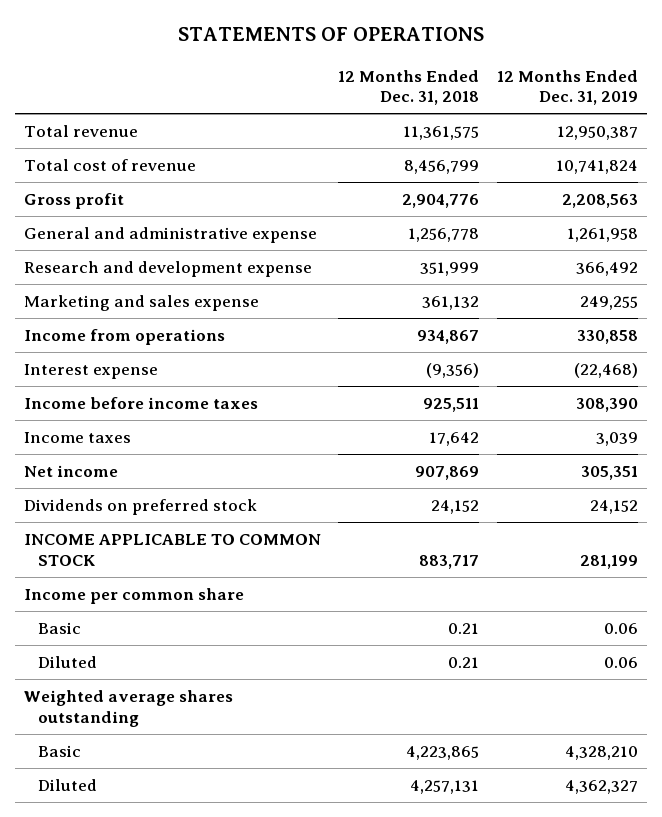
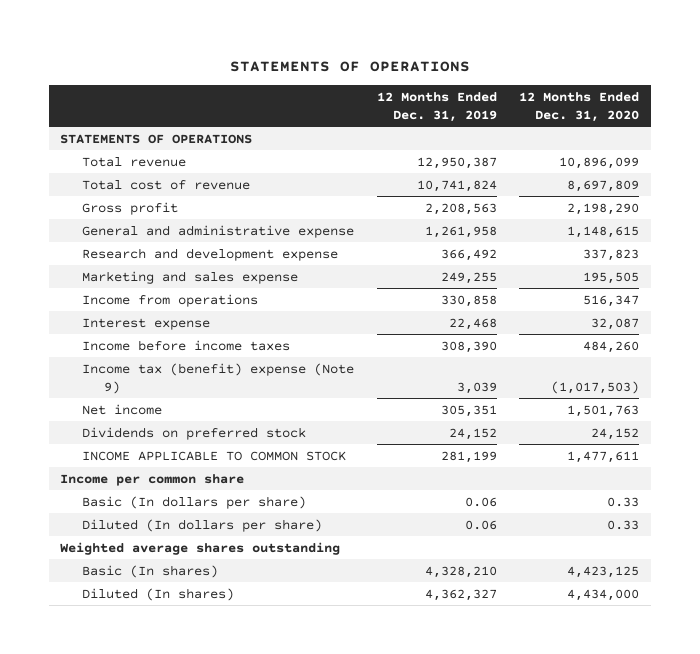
- | 12 Months Ended Dec. 31, 2018 | 12 Months Ended Dec. 31, 2019
+ | 12 Months Ended Dec. 31, 2019 | 12 Months Ended Dec. 31, 2020
+ STATEMENTS OF OPERATIONS
- Interest expense | (9,356) | (22,468)
+ Interest expense | 22,468 | 32,087
- Income taxes | 17,642 | 3,039
+ Income tax (benefit) expense (Note 9) | 3,039 | (1,017,503)
- Basic | 0.21 | 0.06
- Diluted | 0.21 | 0.06
+ Basic (In dollars per share) | 0.06 | 0.33
+ Diluted (In dollars per share) | 0.06 | 0.33
- Basic | 4,223,865 | 4,328,210
- Diluted | 4,257,131 | 4,362,327
+ Basic (In shares) | 4,328,210 | 4,423,125
+ Diluted (In shares) | 4,362,327 | 4,434,000

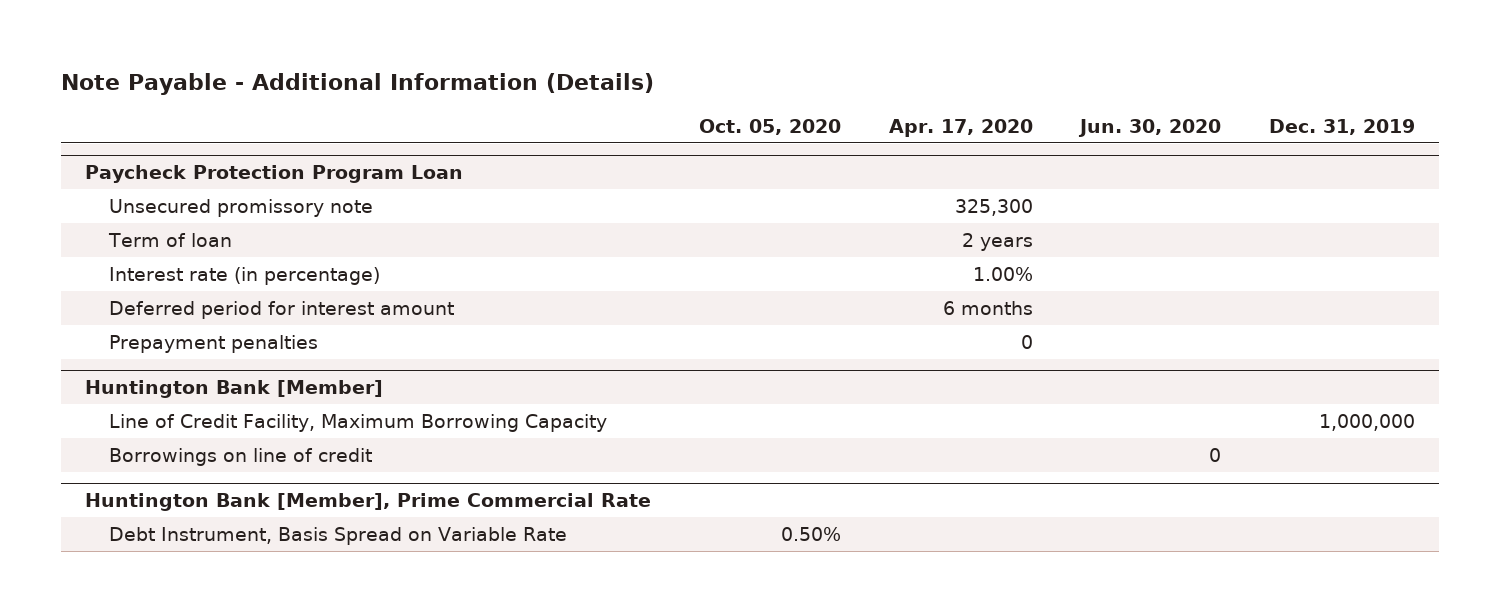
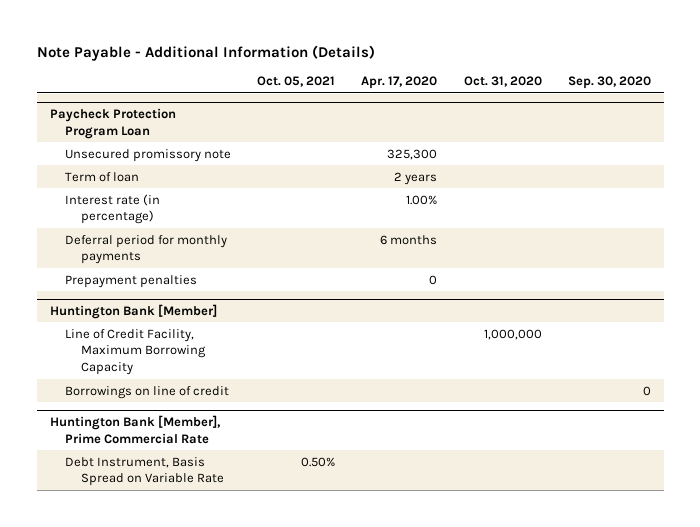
- | Oct. 05, 2020 | Apr. 17, 2020 | Jun. 30, 2020 | Dec. 31, 2019
+ | Oct. 05, 2021 | Apr. 17, 2020 | Oct. 31, 2020 | Sep. 30, 2020
@ Paycheck Protection Program Loan
- Deferred period for interest amount | | 6 months | |
+ Deferral period for monthly payments | | 6 months | |

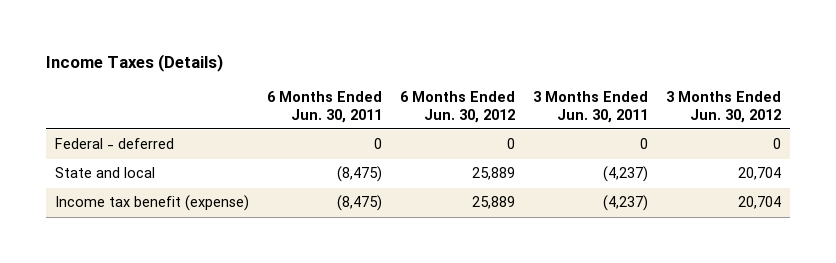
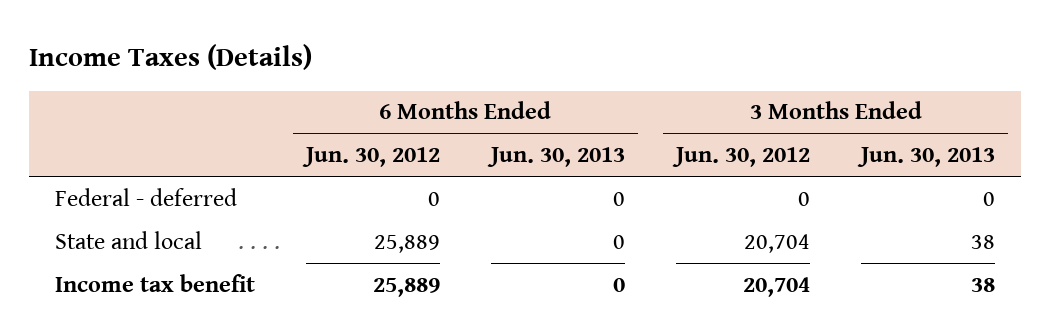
- | 6 Months Ended Jun. 30, 2011 | 6 Months Ended Jun. 30, 2012 | 3 Months Ended Jun. 30, 2011 | 3 Months Ended Jun. 30, 2012
+ | 6 Months Ended Jun. 30, 2012 | 6 Months Ended Jun. 30, 2013 | 3 Months Ended Jun. 30, 2012 | 3 Months Ended Jun. 30, 2013
- Income tax benefit (expense) | (8,475) | 25,889 | (4,237) | 20,704
+ Income tax benefit | 25,889 | 0 | 20,704 | 38

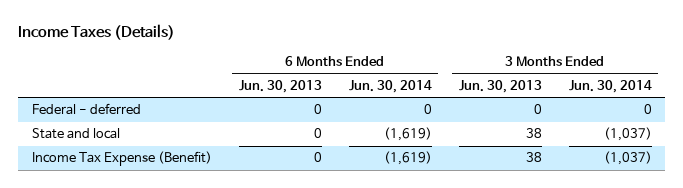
- | 6 Months Ended Jun. 30, 2012 | 6 Months Ended Jun. 30, 2013 | 3 Months Ended Jun. 30, 2012 | 3 Months Ended Jun. 30, 2013
+ | 6 Months Ended Jun. 30, 2013 | 6 Months Ended Jun. 30, 2014 | 3 Months Ended Jun. 30, 2013 | 3 Months Ended Jun. 30, 2014
- Income tax benefit | 25,889 | 0 | 20,704 | 38
+ Income Tax Expense (Benefit) | 0 | (1,619) | 38 | (1,037)

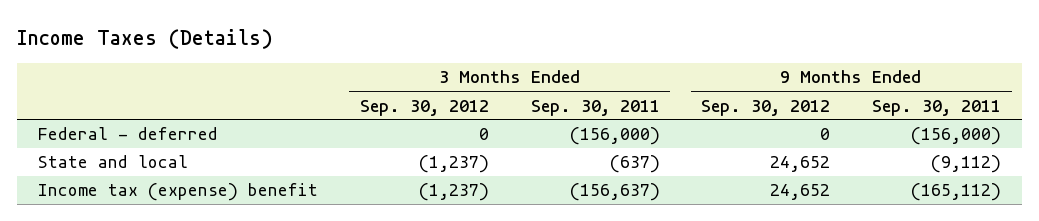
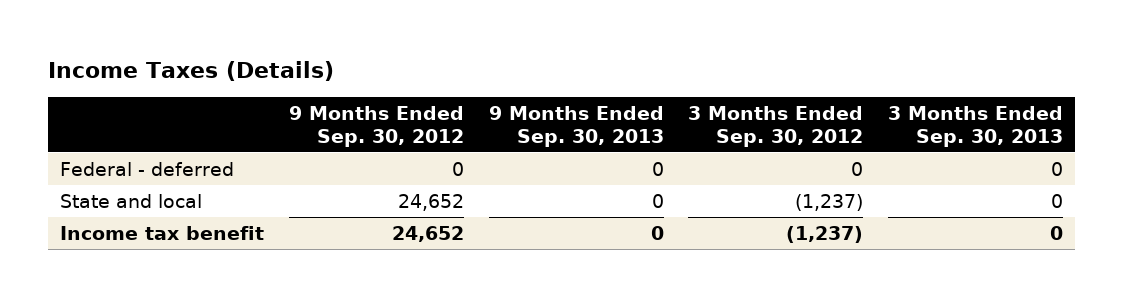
- | 3 Months Ended Sep. 30, 2012 | 3 Months Ended Sep. 30, 2011 | 9 Months Ended Sep. 30, 2012 | 9 Months Ended Sep. 30, 2011
+ | 9 Months Ended Sep. 30, 2012 | 9 Months Ended Sep. 30, 2013 | 3 Months Ended Sep. 30, 2012 | 3 Months Ended Sep. 30, 2013
- Income tax (expense) benefit | (1,237) | (156,637) | 24,652 | (165,112)
+ Income tax benefit | 24,652 | 0 | (1,237) | 0

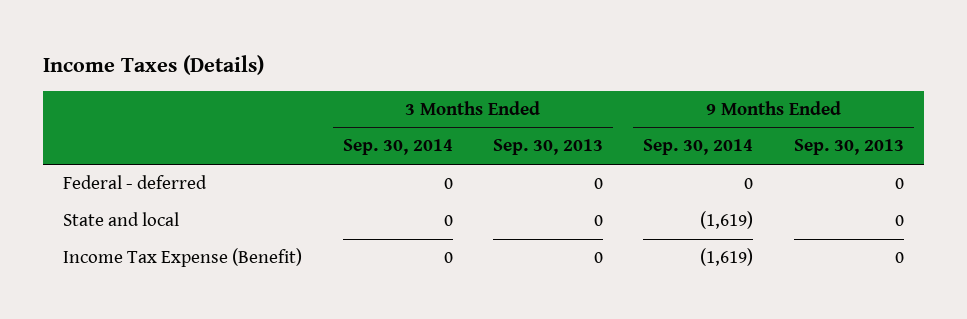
- | 9 Months Ended Sep. 30, 2012 | 9 Months Ended Sep. 30, 2013 | 3 Months Ended Sep. 30, 2012 | 3 Months Ended Sep. 30, 2013
+ | 3 Months Ended Sep. 30, 2014 | 3 Months Ended Sep. 30, 2013 | 9 Months Ended Sep. 30, 2014 | 9 Months Ended Sep. 30, 2013
- Income tax benefit | 24,652 | 0 | (1,237) | 0
+ Income Tax Expense (Benefit) | 0 | 0 | (1,619) | 0

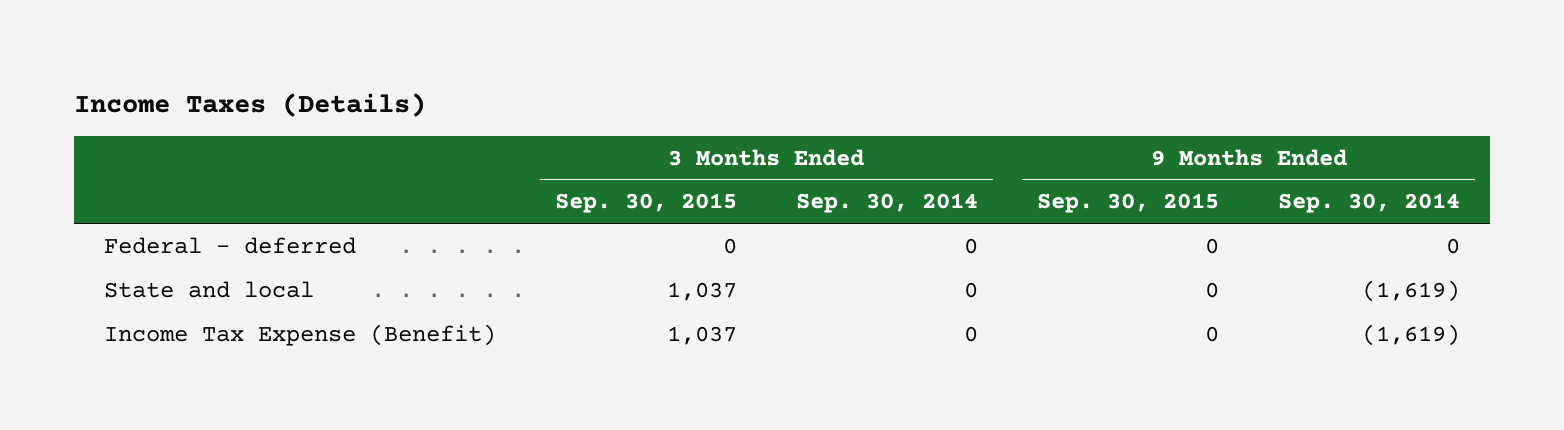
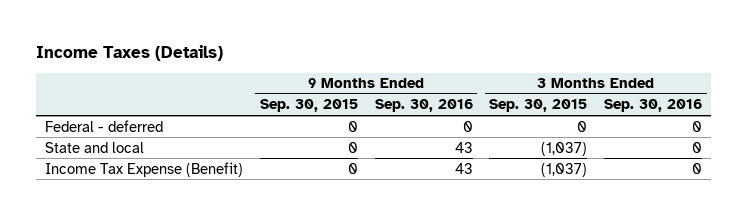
- | 3 Months Ended Sep. 30, 2015 | 3 Months Ended Sep. 30, 2014 | 9 Months Ended Sep. 30, 2015 | 9 Months Ended Sep. 30, 2014
+ | 9 Months Ended Sep. 30, 2015 | 9 Months Ended Sep. 30, 2016 | 3 Months Ended Sep. 30, 2015 | 3 Months Ended Sep. 30, 2016
- State and local | 1,037 | 0 | 0 | (1,619)
- Income Tax Expense (Benefit) | 1,037 | 0 | 0 | (1,619)
+ State and local | 0 | 43 | (1,037) | 0
+ Income Tax Expense (Benefit) | 0 | 43 | (1,037) | 0

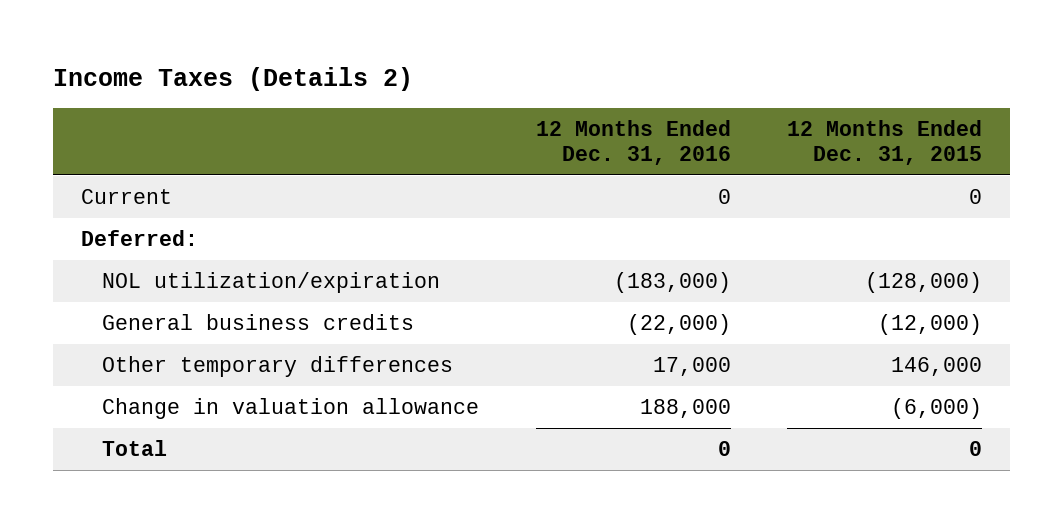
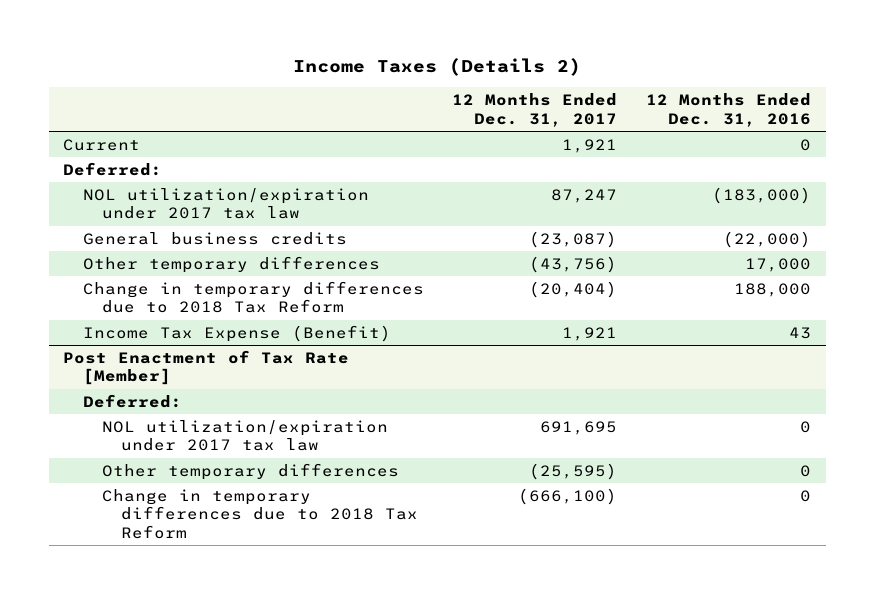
- | 12 Months Ended Dec. 31, 2016 | 12 Months Ended Dec. 31, 2015
+ | 12 Months Ended Dec. 31, 2017 | 12 Months Ended Dec. 31, 2016
- NOL utilization/expiration | (183,000) | (128,000)
+ NOL utilization/expiration under 2017 tax law | 87,247 | (183,000)
- Change in valuation allowance | 188,000 | (6,000)
- Total | 0 | 0
+ Change in temporary differences due to 2018 Tax Reform | (20,404) | 188,000
+ Income Tax Expense (Benefit) | 1,921 | 43
+ Post Enactment of Tax Rate [Member]
+ Deferred:
+ NOL utilization/expiration under 2017 tax law | 691,695 | 0
+ Other temporary differences | (25,595) | 0
+ Change in temporary differences due to 2018 Tax Reform | (666,100) | 0

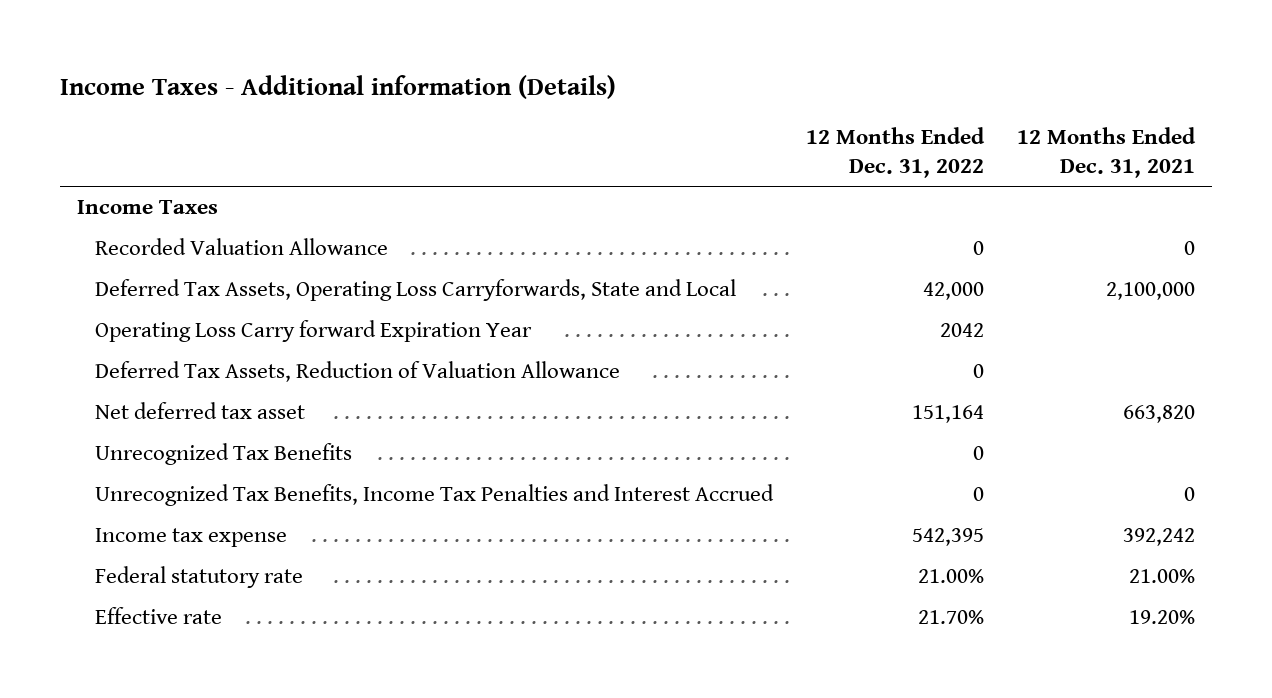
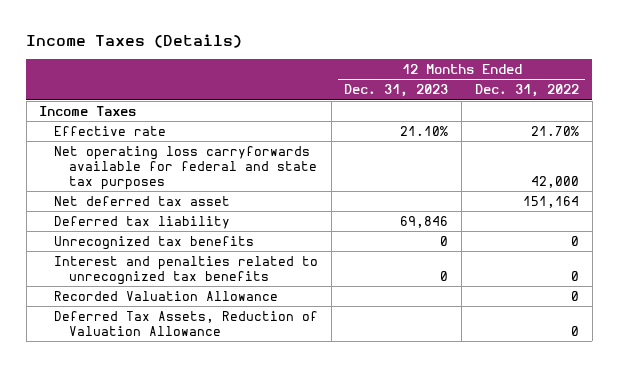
- Income Taxes - Additional information (Details)
+ Income Taxes (Details)
- | 12 Months Ended Dec. 31, 2022 | 12 Months Ended Dec. 31, 2021
+ | 12 Months Ended Dec. 31, 2023 | 12 Months Ended Dec. 31, 2022
moved up: Effective rate | 21.10% | 21.70%
+ Net operating loss carryforwards available for federal and state tax purposes | | 42,000
moved up: Net deferred tax asset | | 151,164
+ Deferred tax liability | 69,846 |
+ Unrecognized tax benefits | 0 | 0
+ Interest and penalties related to unrecognized tax benefits | 0 | 0
- Deferred Tax Assets, Operating Loss Carryforwards, State and Local | 42,000 | 2,100,000
- Operating Loss Carry forward Expiration Year | 2042 |
- Unrecognized Tax Benefits | 0 |
- Unrecognized Tax Benefits, Income Tax Penalties and Interest Accrued | 0 | 0
- Income tax expense | 542,395 | 392,242
- Federal statutory rate | 21.00% | 21.00%

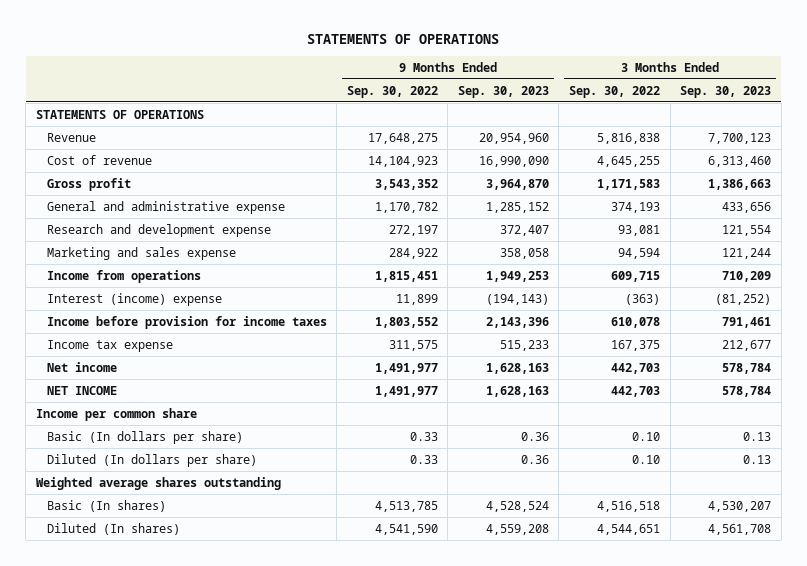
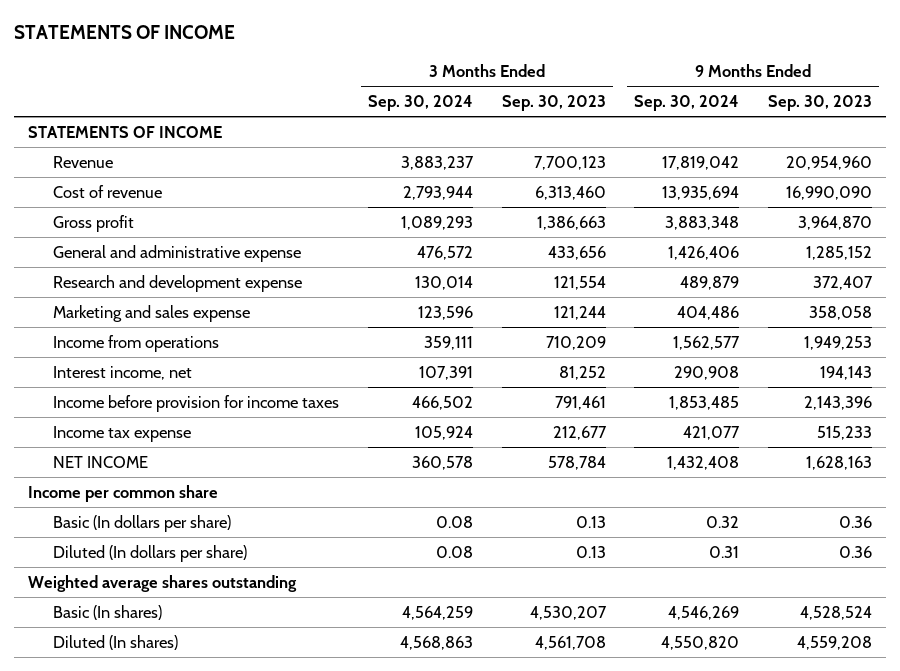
- STATEMENTS OF OPERATIONS
+ STATEMENTS OF INCOME
- | 9 Months Ended Sep. 30, 2022 | 9 Months Ended Sep. 30, 2023 | 3 Months Ended Sep. 30, 2022 | 3 Months Ended Sep. 30, 2023
+ | 3 Months Ended Sep. 30, 2024 | 3 Months Ended Sep. 30, 2023 | 9 Months Ended Sep. 30, 2024 | 9 Months Ended Sep. 30, 2023
- STATEMENTS OF OPERATIONS
+ STATEMENTS OF INCOME
- Interest (income) expense | 11,899 | (194,143) | (363) | (81,252)
+ Interest income, net | 107,391 | 81,252 | 290,908 | 194,143
- Net income | 1,491,977 | 1,628,163 | 442,703 | 578,784

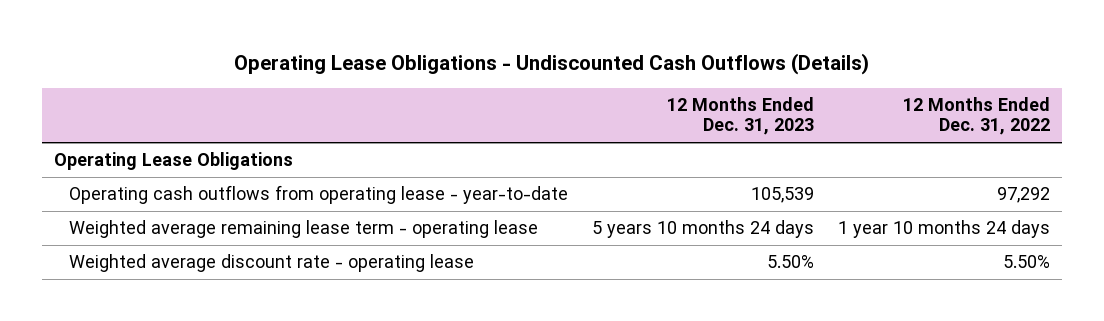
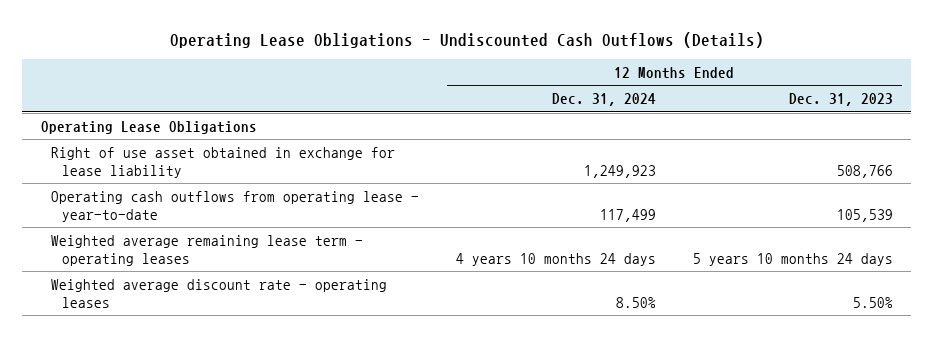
- | 12 Months Ended Dec. 31, 2023 | 12 Months Ended Dec. 31, 2022
+ | 12 Months Ended Dec. 31, 2024 | 12 Months Ended Dec. 31, 2023
+ Right of use asset obtained in exchange for lease liability | 1,249,923 | 508,766
- Weighted average remaining lease term - operating lease | 5 years 10 months 24 days | 1 year 10 months 24 days
- Weighted average discount rate - operating lease | 5.50% | 5.50%
+ Weighted average remaining lease term - operating leases | 4 years 10 months 24 days | 5 years 10 months 24 days
+ Weighted average discount rate - operating leases | 8.50% | 5.50%

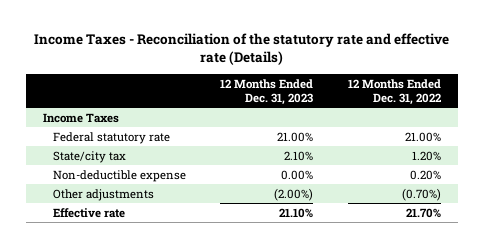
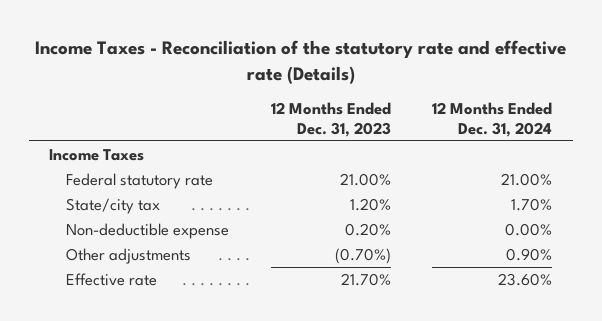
- | 12 Months Ended Dec. 31, 2023 | 12 Months Ended Dec. 31, 2022
+ | 12 Months Ended Dec. 31, 2023 | 12 Months Ended Dec. 31, 2024
- State/city tax | 2.10% | 1.20%
- Non-deductible expense | 0.00% | 0.20%
- Other adjustments | (2.00%) | (0.70%)
- Effective rate | 21.10% | 21.70%
+ State/city tax | 1.20% | 1.70%
+ Non-deductible expense | 0.20% | 0.00%
+ Other adjustments | (0.70%) | 0.90%
+ Effective rate | 21.70% | 23.60%

